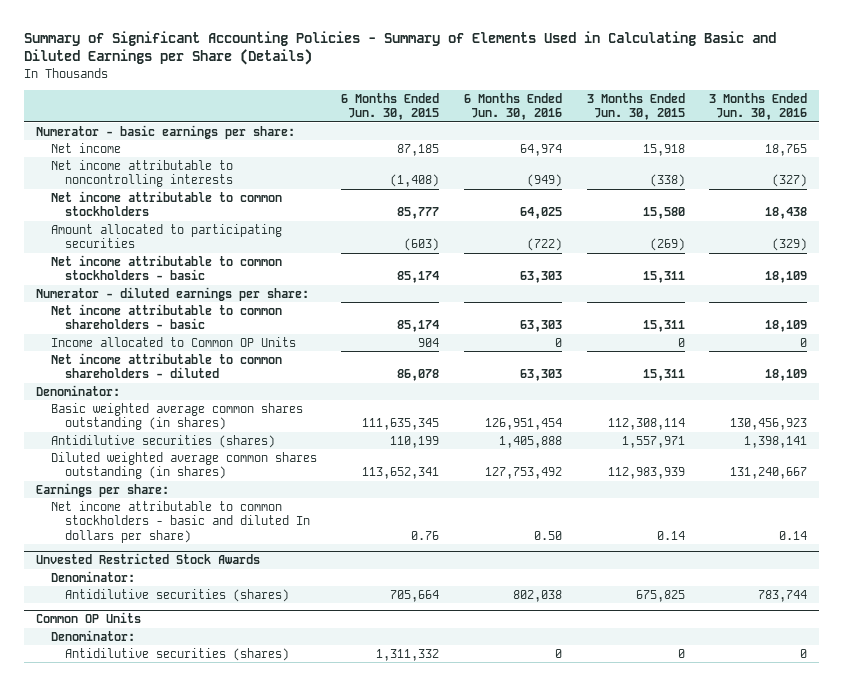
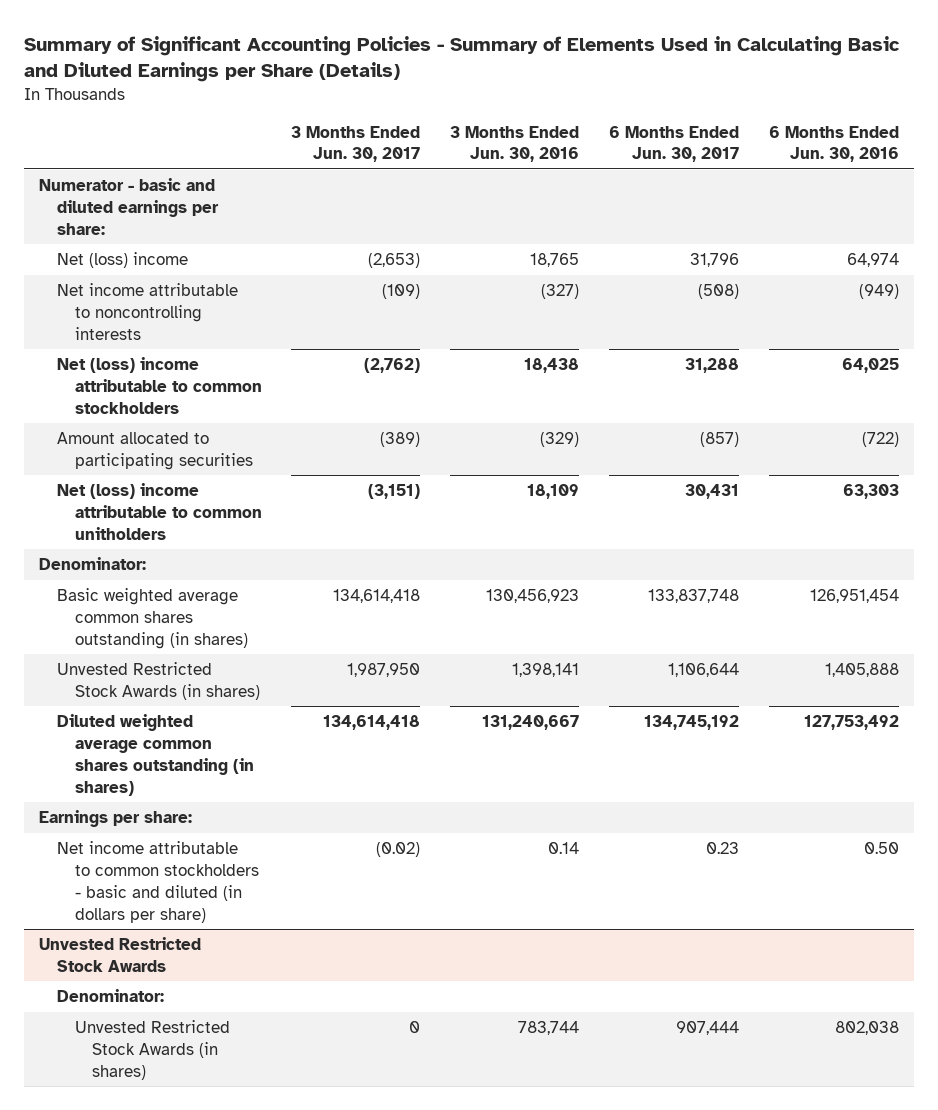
- | 6 Months Ended Jun. 30, 2015 | 6 Months Ended Jun. 30, 2016 | 3 Months Ended Jun. 30, 2015 | 3 Months Ended Jun. 30, 2016
+ | 3 Months Ended Jun. 30, 2017 | 3 Months Ended Jun. 30, 2016 | 6 Months Ended Jun. 30, 2017 | 6 Months Ended Jun. 30, 2016
- Numerator - basic earnings per share:
- Net income | 87,185 | 64,974 | 15,918 | 18,765
+ Numerator - basic and diluted earnings per share:
+ Net (loss) income | (2,653) | 18,765 | 31,796 | 64,974
- Net income attributable to common stockholders | 85,777 | 64,025 | 15,580 | 18,438
+ Net (loss) income attributable to common stockholders | (2,762) | 18,438 | 31,288 | 64,025
- Net income attributable to common stockholders - basic | 85,174 | 63,303 | 15,311 | 18,109
- Numerator - diluted earnings per share:
- Net income attributable to common shareholders - basic | 85,174 | 63,303 | 15,311 | 18,109
- Income allocated to Common OP Units | 904 | 0 | 0 | 0
- Net income attributable to common shareholders - diluted | 86,078 | 63,303 | 15,311 | 18,109
+ Net (loss) income attributable to common unitholders | (3,151) | 18,109 | 30,431 | 63,303
- Antidilutive securities (shares) | 110,199 | 1,405,888 | 1,557,971 | 1,398,141
+ Unvested Restricted Stock Awards (in shares) | 1,987,950 | 1,398,141 | 1,106,644 | 1,405,888
- Net income attributable to common stockholders - basic and diluted In dollars per share) | 0.76 | 0.50 | 0.14 | 0.14
+ Net income attributable to common stockholders - basic and diluted (in dollars per share) | (0.02) | 0.14 | 0.23 | 0.50
@ Unvested Restricted Stock Awards
- Antidilutive securities (shares) | 705,664 | 802,038 | 675,825 | 783,744
- Common OP Units
- Denominator:
- Antidilutive securities (shares) | 1,311,332 | 0 | 0 | 0
@ Unvested Restricted Stock Awards
+ Unvested Restricted Stock Awards (in shares) | 0 | 783,744 | 907,444 | 802,038

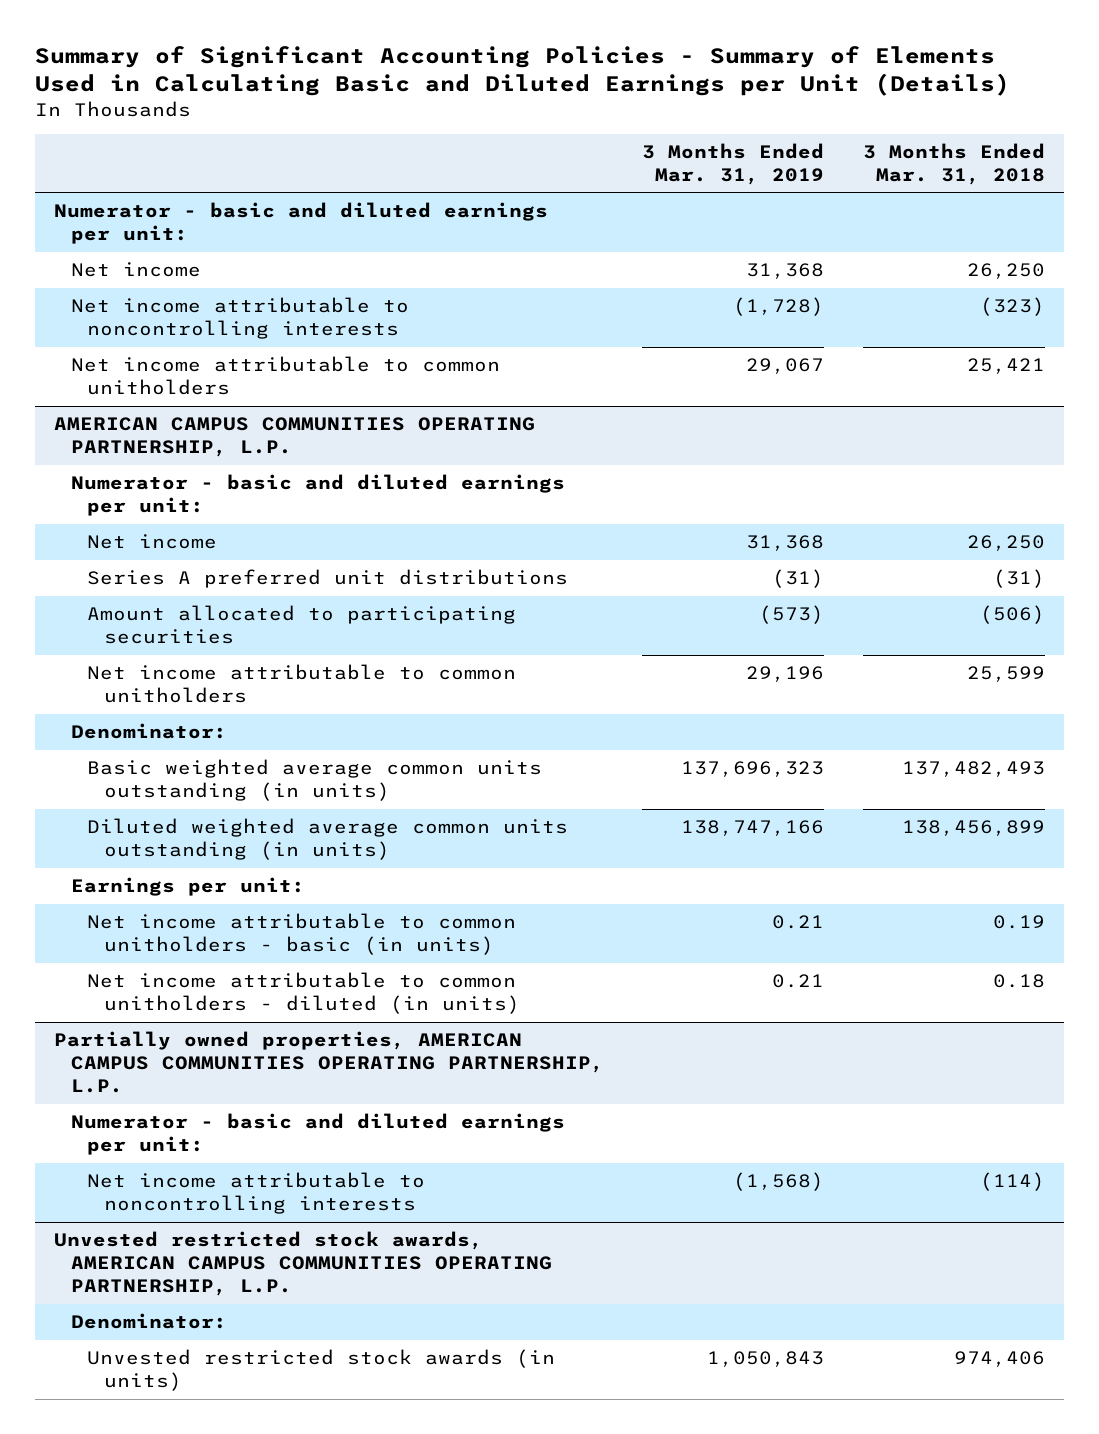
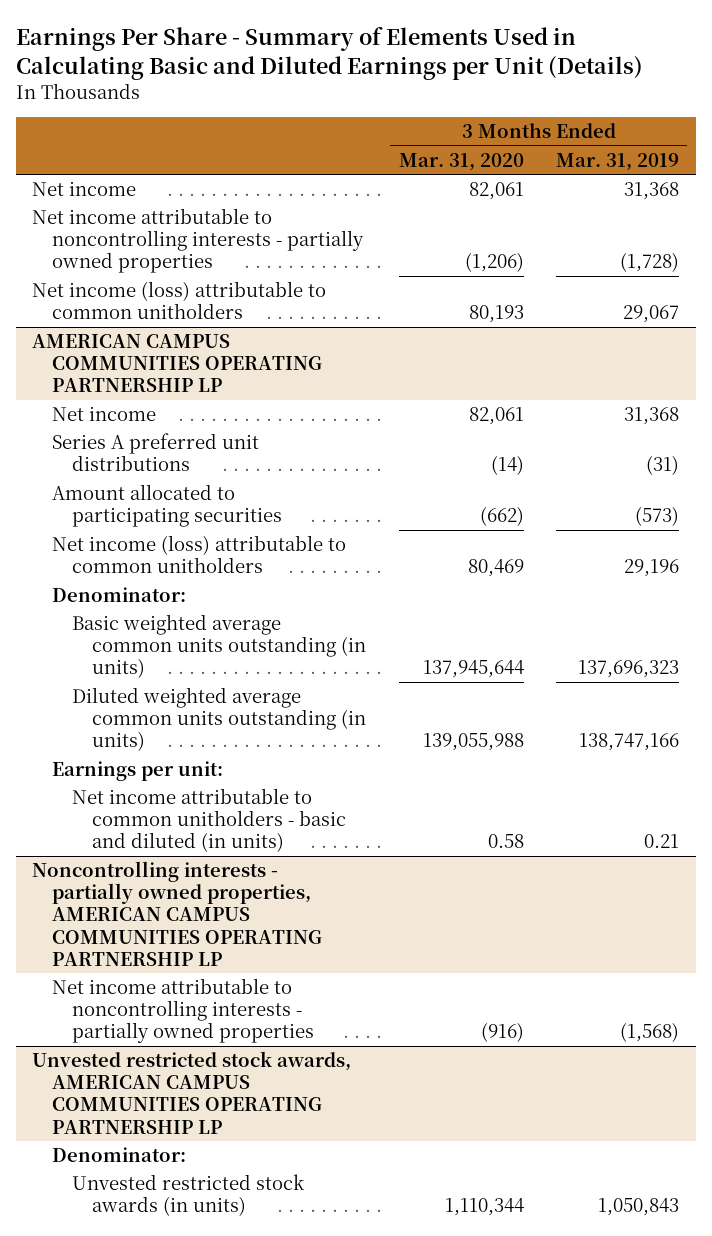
- Summary of Significant Accounting Policies - Summary of Elements Used in Calculating Basic and Diluted Earnings per Unit (Details)
+ Earnings Per Share - Summary of Elements Used in Calculating Basic and Diluted Earnings per Unit (Details)
- | 3 Months Ended Mar. 31, 2019 | 3 Months Ended Mar. 31, 2018
+ | 3 Months Ended Mar. 31, 2020 | 3 Months Ended Mar. 31, 2019
- Numerator - basic and diluted earnings per unit:
- Net income attributable to noncontrolling interests | (1,728) | (323)
- Net income attributable to common unitholders | 29,067 | 25,421
- AMERICAN CAMPUS COMMUNITIES OPERATING PARTNERSHIP, L.P.
- Numerator - basic and diluted earnings per unit:
+ Net income attributable to noncontrolling interests - partially owned properties | (1,206) | (1,728)
+ Net income (loss) attributable to common unitholders | 80,193 | 29,067
+ AMERICAN CAMPUS COMMUNITIES OPERATING PARTNERSHIP LP
- Net income attributable to common unitholders | 29,196 | 25,599
+ Net income (loss) attributable to common unitholders | 80,469 | 29,196
- Net income attributable to common unitholders - basic (in units) | 0.21 | 0.19
- Net income attributable to common unitholders - diluted (in units) | 0.21 | 0.18
- Partially owned properties, AMERICAN CAMPUS COMMUNITIES OPERATING PARTNERSHIP, L.P.
- Numerator - basic and diluted earnings per unit:
- Net income attributable to noncontrolling interests | (1,568) | (114)
- Unvested restricted stock awards, AMERICAN CAMPUS COMMUNITIES OPERATING PARTNERSHIP, L.P.
+ Net income attributable to common unitholders - basic and diluted (in units) | 0.58 | 0.21
+ Noncontrolling interests - partially owned properties, AMERICAN CAMPUS COMMUNITIES OPERATING PARTNERSHIP LP
+ Net income attributable to noncontrolling interests - partially owned properties | (916) | (1,568)
+ Unvested restricted stock awards, AMERICAN CAMPUS COMMUNITIES OPERATING PARTNERSHIP LP

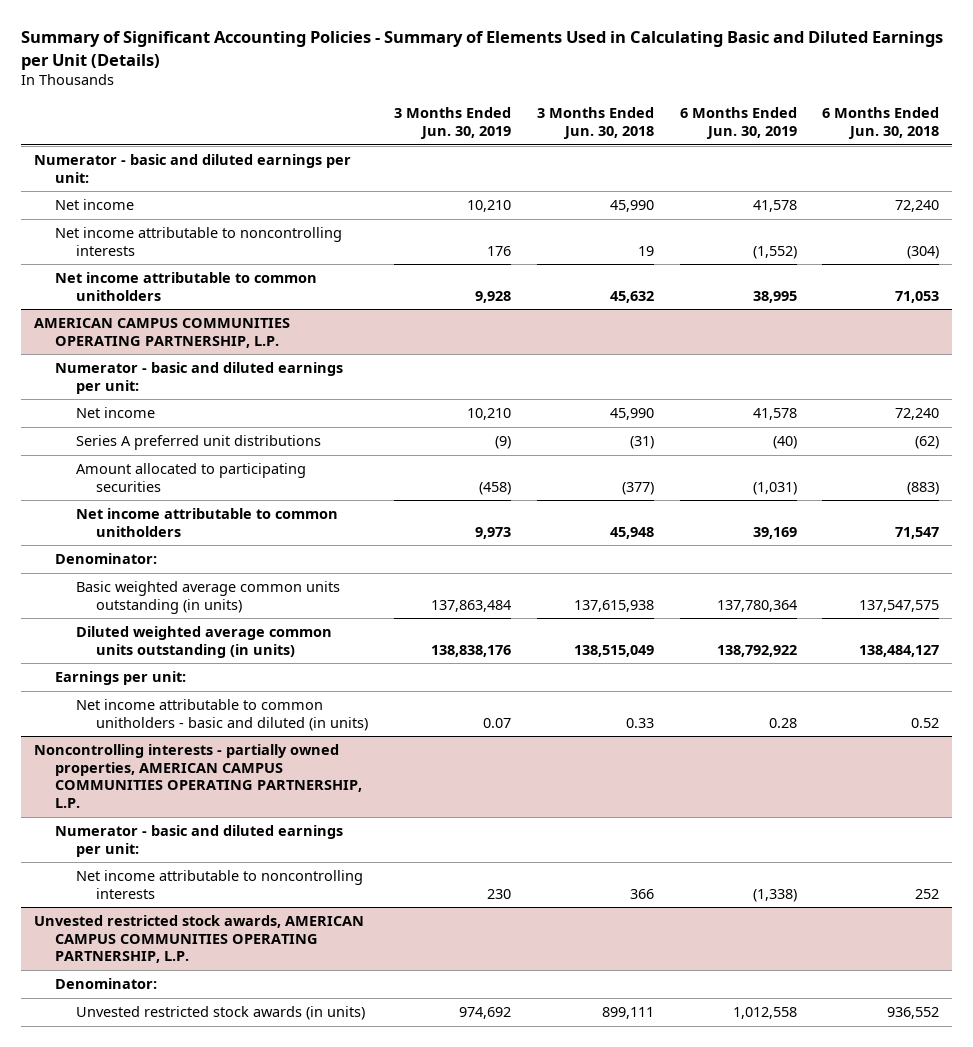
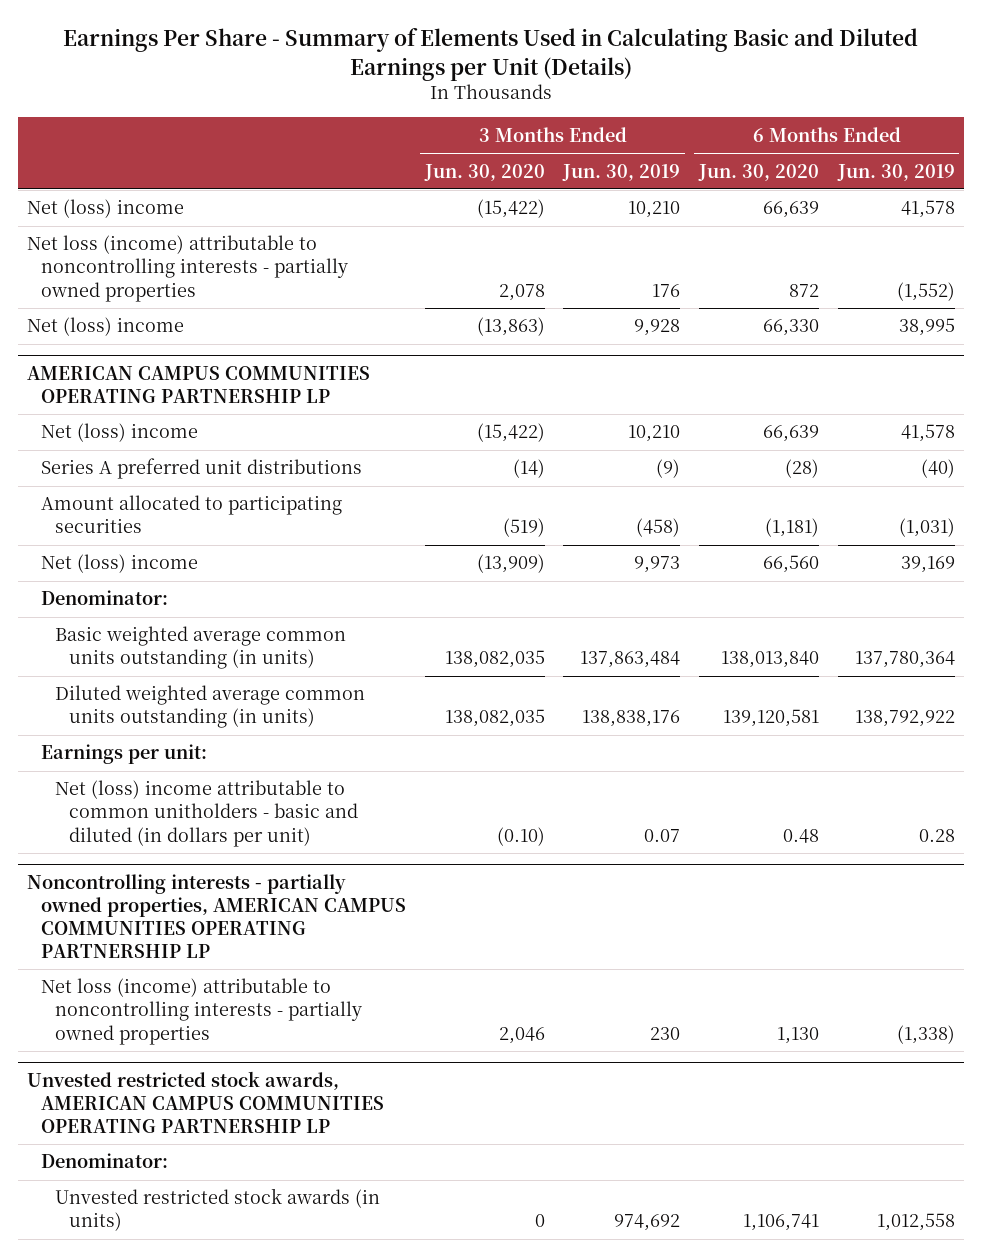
- Summary of Significant Accounting Policies - Summary of Elements Used in Calculating Basic and Diluted Earnings per Unit (Details)
+ Earnings Per Share - Summary of Elements Used in Calculating Basic and Diluted Earnings per Unit (Details)
- | 3 Months Ended Jun. 30, 2019 | 3 Months Ended Jun. 30, 2018 | 6 Months Ended Jun. 30, 2019 | 6 Months Ended Jun. 30, 2018
+ | 3 Months Ended Jun. 30, 2020 | 3 Months Ended Jun. 30, 2019 | 6 Months Ended Jun. 30, 2020 | 6 Months Ended Jun. 30, 2019
- Numerator - basic and diluted earnings per unit:
- Net income | 10,210 | 45,990 | 41,578 | 72,240
- Net income attributable to noncontrolling interests | 176 | 19 | (1,552) | (304)
- Net income attributable to common unitholders | 9,928 | 45,632 | 38,995 | 71,053
- AMERICAN CAMPUS COMMUNITIES OPERATING PARTNERSHIP, L.P.
- Numerator - basic and diluted earnings per unit:
- Net income | 10,210 | 45,990 | 41,578 | 72,240
+ Net (loss) income | (15,422) | 10,210 | 66,639 | 41,578
+ Net loss (income) attributable to noncontrolling interests - partially owned properties | 2,078 | 176 | 872 | (1,552)
+ Net (loss) income | (13,863) | 9,928 | 66,330 | 38,995
+ AMERICAN CAMPUS COMMUNITIES OPERATING PARTNERSHIP LP
+ Net (loss) income | (15,422) | 10,210 | 66,639 | 41,578
- Net income attributable to common unitholders | 9,973 | 45,948 | 39,169 | 71,547
+ Net (loss) income | (13,909) | 9,973 | 66,560 | 39,169
- Net income attributable to common unitholders - basic and diluted (in units) | 0.07 | 0.33 | 0.28 | 0.52
- Noncontrolling interests - partially owned properties, AMERICAN CAMPUS COMMUNITIES OPERATING PARTNERSHIP, L.P.
- Numerator - basic and diluted earnings per unit:
- Net income attributable to noncontrolling interests | 230 | 366 | (1,338) | 252
- Unvested restricted stock awards, AMERICAN CAMPUS COMMUNITIES OPERATING PARTNERSHIP, L.P.
+ Net (loss) income attributable to common unitholders - basic and diluted (in dollars per unit) | (0.10) | 0.07 | 0.48 | 0.28
+ Noncontrolling interests - partially owned properties, AMERICAN CAMPUS COMMUNITIES OPERATING PARTNERSHIP LP
+ Net loss (income) attributable to noncontrolling interests - partially owned properties | 2,046 | 230 | 1,130 | (1,338)
+ Unvested restricted stock awards, AMERICAN CAMPUS COMMUNITIES OPERATING PARTNERSHIP LP

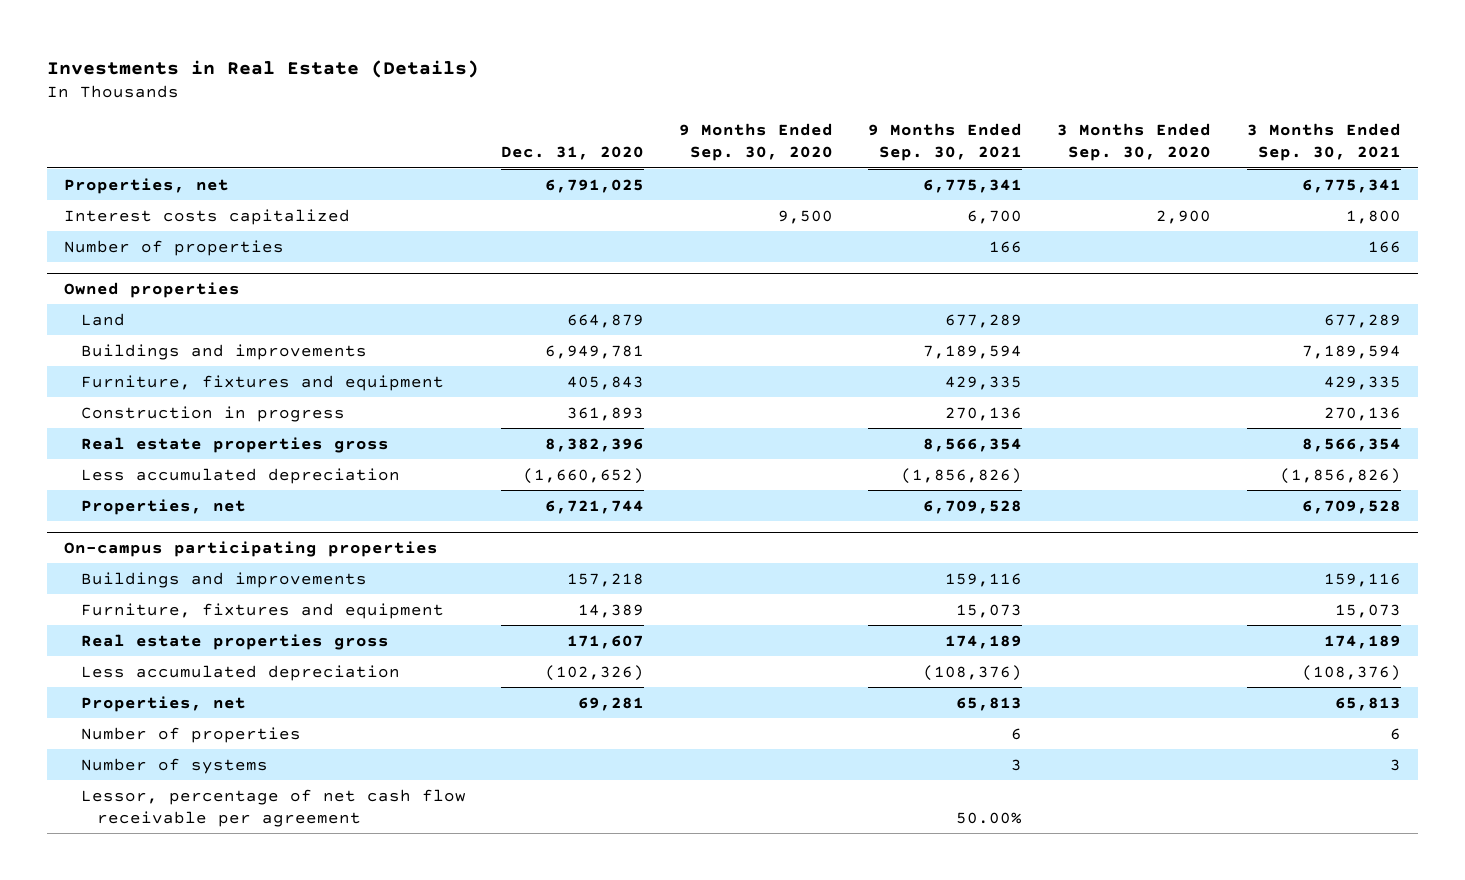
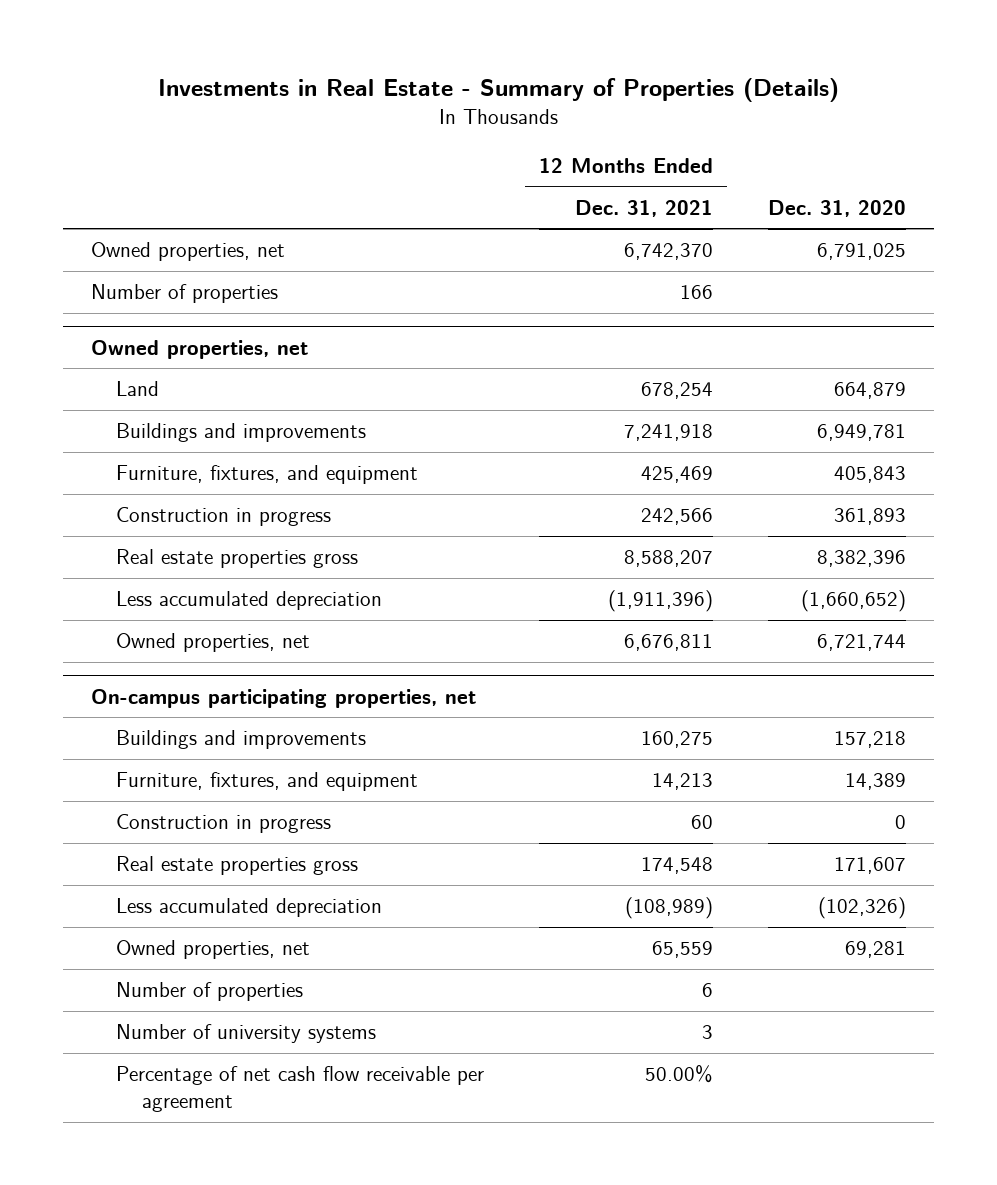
- Investments in Real Estate (Details)
+ Investments in Real Estate - Summary of Properties (Details)
- | Dec. 31, 2020 | 9 Months Ended Sep. 30, 2020 | 9 Months Ended Sep. 30, 2021 | 3 Months Ended Sep. 30, 2020 | 3 Months Ended Sep. 30, 2021
+ | 12 Months Ended Dec. 31, 2021 | Dec. 31, 2020
- Properties, net | 6,791,025 | | 6,775,341 | | 6,775,341
- Interest costs capitalized | | 9,500 | 6,700 | 2,900 | 1,800
+ Owned properties, net | 6,742,370 | 6,791,025
- Owned properties
+ Owned properties, net
- Furniture, fixtures and equipment | 405,843 | | 429,335 | | 429,335
+ Furniture, fixtures, and equipment | 425,469 | 405,843
- Properties, net | 6,721,744 | | 6,709,528 | | 6,709,528
- On-campus participating properties
+ Owned properties, net | 6,676,811 | 6,721,744
+ On-campus participating properties, net
- Furniture, fixtures and equipment | 14,389 | | 15,073 | | 15,073
+ Furniture, fixtures, and equipment | 14,213 | 14,389
+ Construction in progress | 60 | 0
- Properties, net | 69,281 | | 65,813 | | 65,813
+ Owned properties, net | 65,559 | 69,281
- Number of systems | | | 3 | | 3
- Lessor, percentage of net cash flow receivable per agreement | | | 50.00% | |
+ Number of university systems | 3 |
+ Percentage of net cash flow receivable per agreement | 50.00% |

